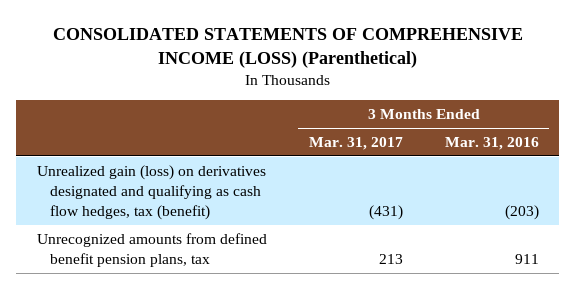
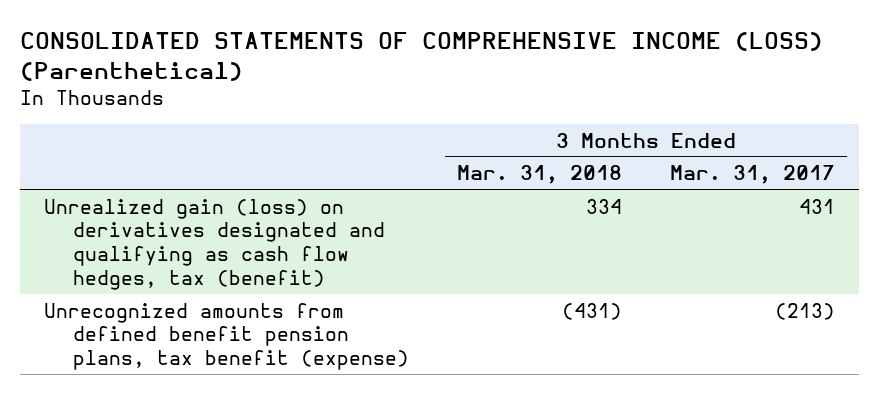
- | 3 Months Ended Mar. 31, 2017 | 3 Months Ended Mar. 31, 2016
+ | 3 Months Ended Mar. 31, 2018 | 3 Months Ended Mar. 31, 2017
- Unrealized gain (loss) on derivatives designated and qualifying as cash flow hedges, tax (benefit) | (431) | (203)
- Unrecognized amounts from defined benefit pension plans, tax | 213 | 911
+ Unrealized gain (loss) on derivatives designated and qualifying as cash flow hedges, tax (benefit) | 334 | 431
+ Unrecognized amounts from defined benefit pension plans, tax benefit (expense) | (431) | (213)

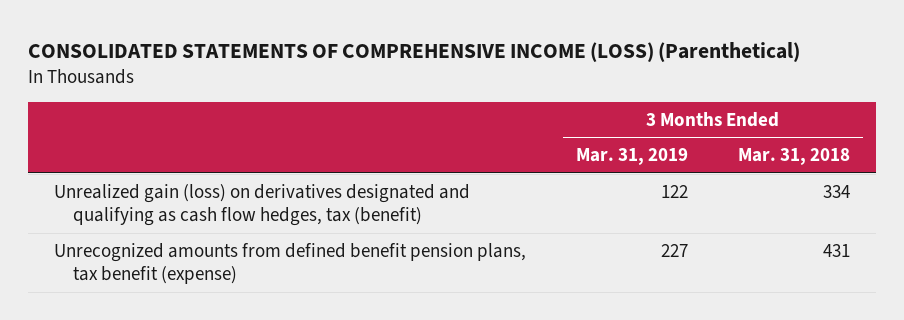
- | 3 Months Ended Mar. 31, 2018 | 3 Months Ended Mar. 31, 2017
+ | 3 Months Ended Mar. 31, 2019 | 3 Months Ended Mar. 31, 2018
- Unrecognized amounts from defined benefit pension plans, tax benefit (expense) | (431) | (213)
+ Unrecognized amounts from defined benefit pension plans, tax benefit (expense) | 227 | 431

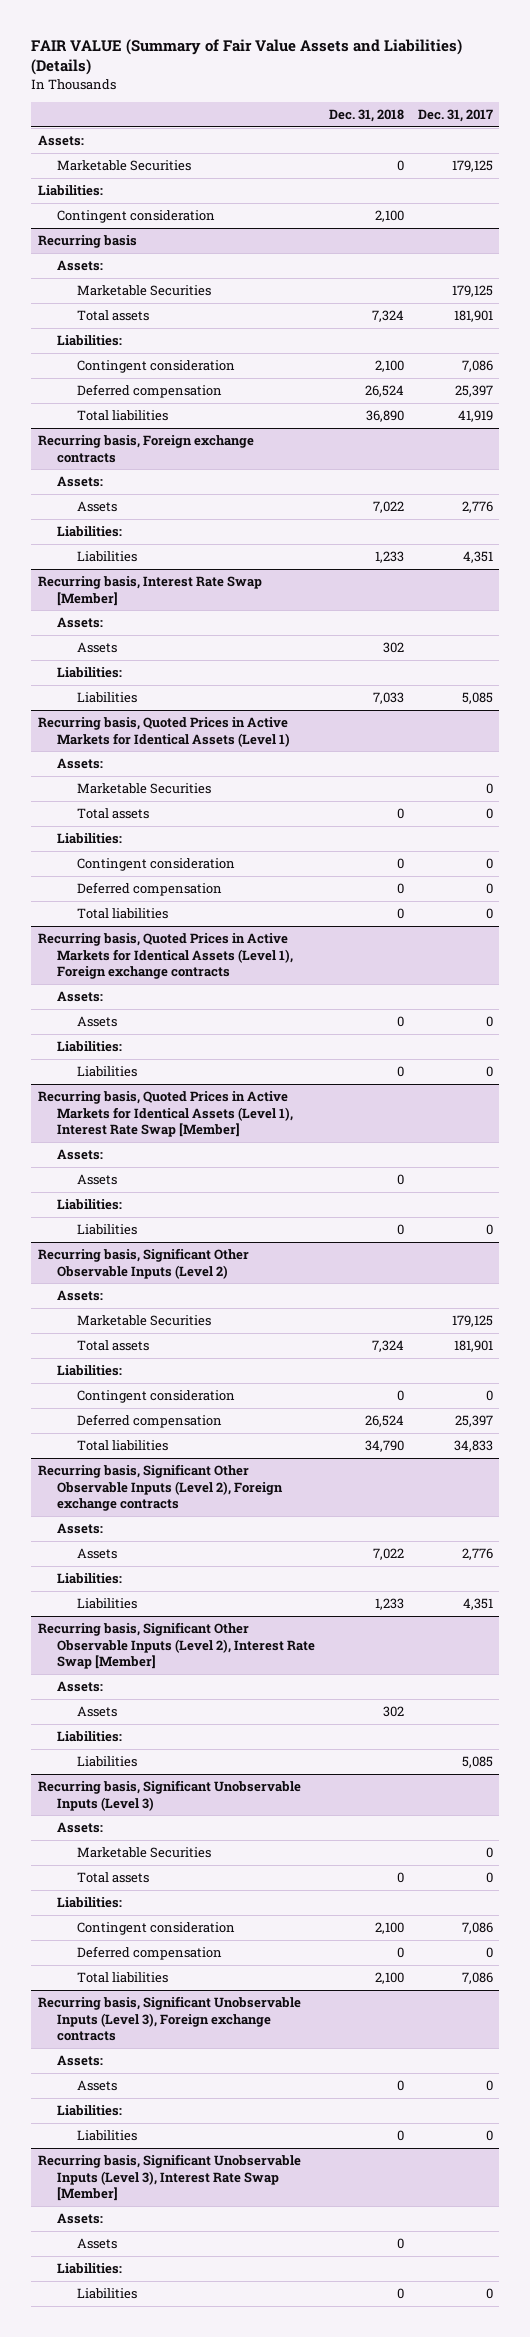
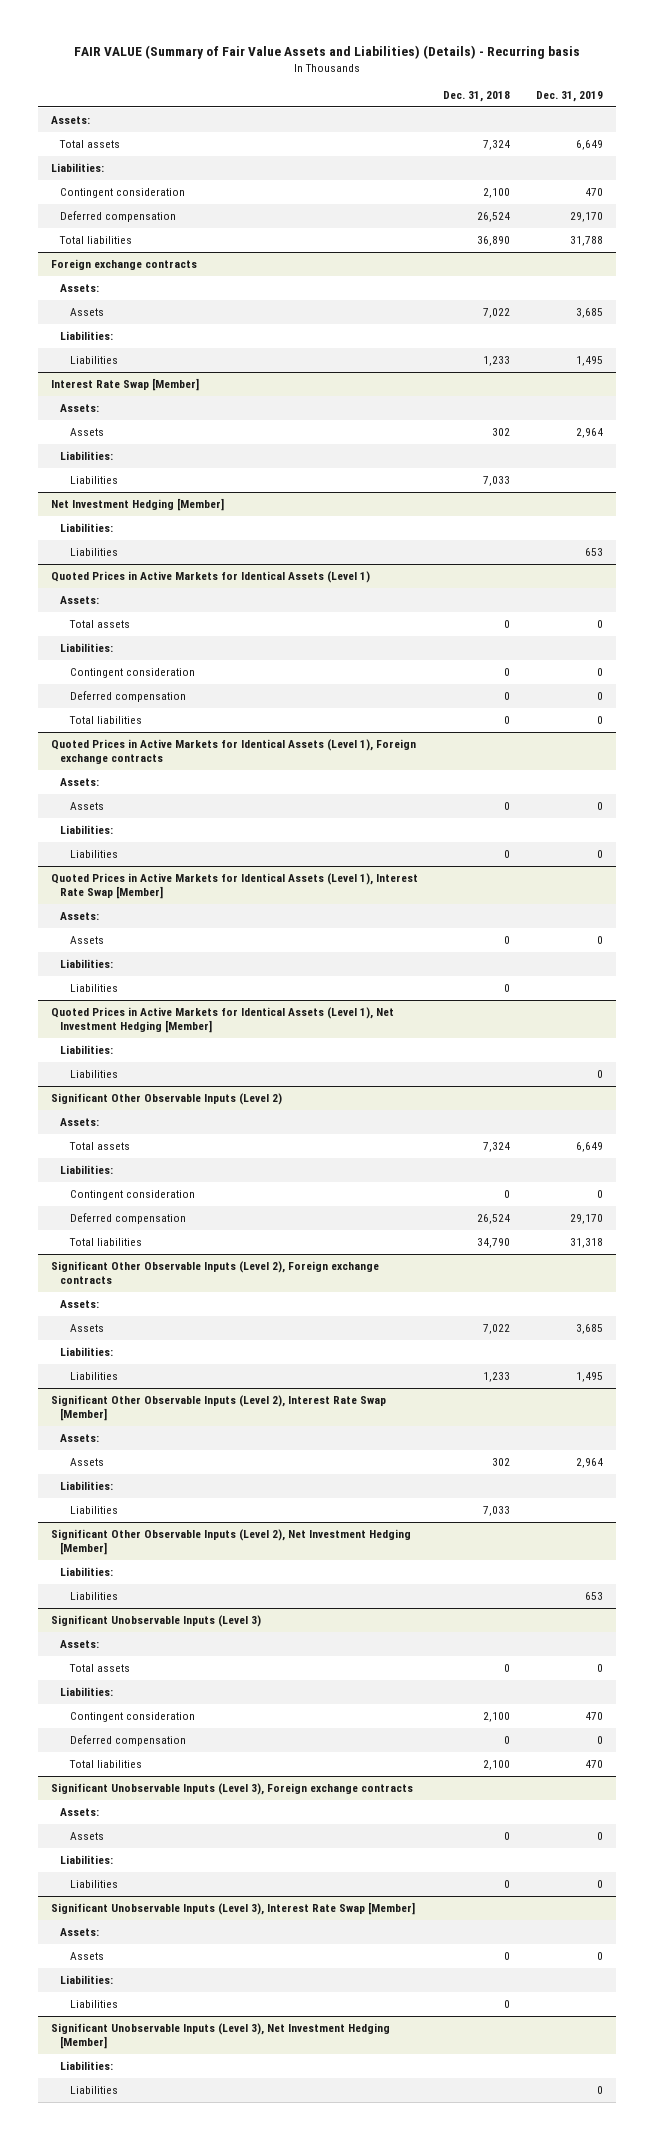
- FAIR VALUE (Summary of Fair Value Assets and Liabilities) (Details)
+ FAIR VALUE (Summary of Fair Value Assets and Liabilities) (Details) - Recurring basis
- | Dec. 31, 2018 | Dec. 31, 2017
+ | Dec. 31, 2018 | Dec. 31, 2019
- Marketable Securities | 0 | 179,125
- Liabilities:
- Contingent consideration | 2,100 |
- Recurring basis
- Assets:
- Marketable Securities | | 179,125
- Recurring basis, Foreign exchange contracts
+ Foreign exchange contracts
- Recurring basis, Interest Rate Swap [Member]
+ Interest Rate Swap [Member]
- Recurring basis, Quoted Prices in Active Markets for Identical Assets (Level 1)
+ Net Investment Hedging [Member]
+ Liabilities:
+ Liabilities | | 653
+ Quoted Prices in Active Markets for Identical Assets (Level 1)
- Marketable Securities | | 0
- Recurring basis, Quoted Prices in Active Markets for Identical Assets (Level 1), Foreign exchange contracts
+ Quoted Prices in Active Markets for Identical Assets (Level 1), Foreign exchange contracts
- Recurring basis, Quoted Prices in Active Markets for Identical Assets (Level 1), Interest Rate Swap [Member]
+ Quoted Prices in Active Markets for Identical Assets (Level 1), Interest Rate Swap [Member]
- Recurring basis, Significant Other Observable Inputs (Level 2)
+ Quoted Prices in Active Markets for Identical Assets (Level 1), Net Investment Hedging [Member]
+ Liabilities:
+ Liabilities | | 0
+ Significant Other Observable Inputs (Level 2)
- Marketable Securities | | 179,125
- Recurring basis, Significant Other Observable Inputs (Level 2), Foreign exchange contracts
+ Significant Other Observable Inputs (Level 2), Foreign exchange contracts
- Recurring basis, Significant Other Observable Inputs (Level 2), Interest Rate Swap [Member]
+ Significant Other Observable Inputs (Level 2), Interest Rate Swap [Member]
+ Liabilities | 7,033 |
+ Significant Other Observable Inputs (Level 2), Net Investment Hedging [Member]
+ Liabilities:
- Recurring basis, Significant Unobservable Inputs (Level 3)
+ Significant Unobservable Inputs (Level 3)
- Marketable Securities | | 0
- Recurring basis, Significant Unobservable Inputs (Level 3), Foreign exchange contracts
+ Significant Unobservable Inputs (Level 3), Foreign exchange contracts
- Recurring basis, Significant Unobservable Inputs (Level 3), Interest Rate Swap [Member]
+ Significant Unobservable Inputs (Level 3), Interest Rate Swap [Member]
+ Significant Unobservable Inputs (Level 3), Net Investment Hedging [Member]
+ Liabilities:
+ Liabilities | | 0

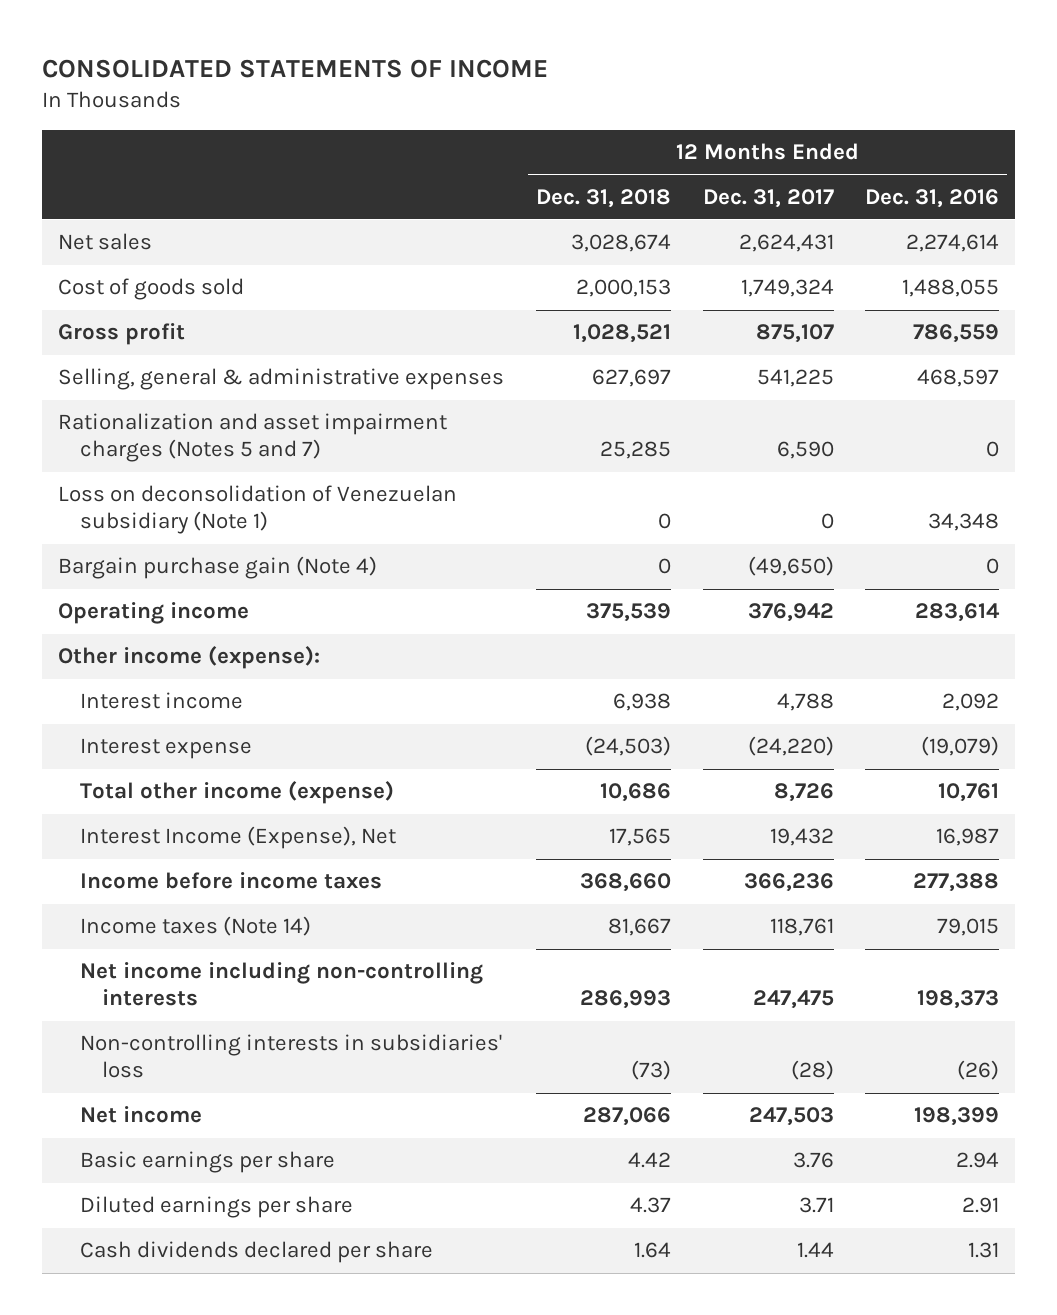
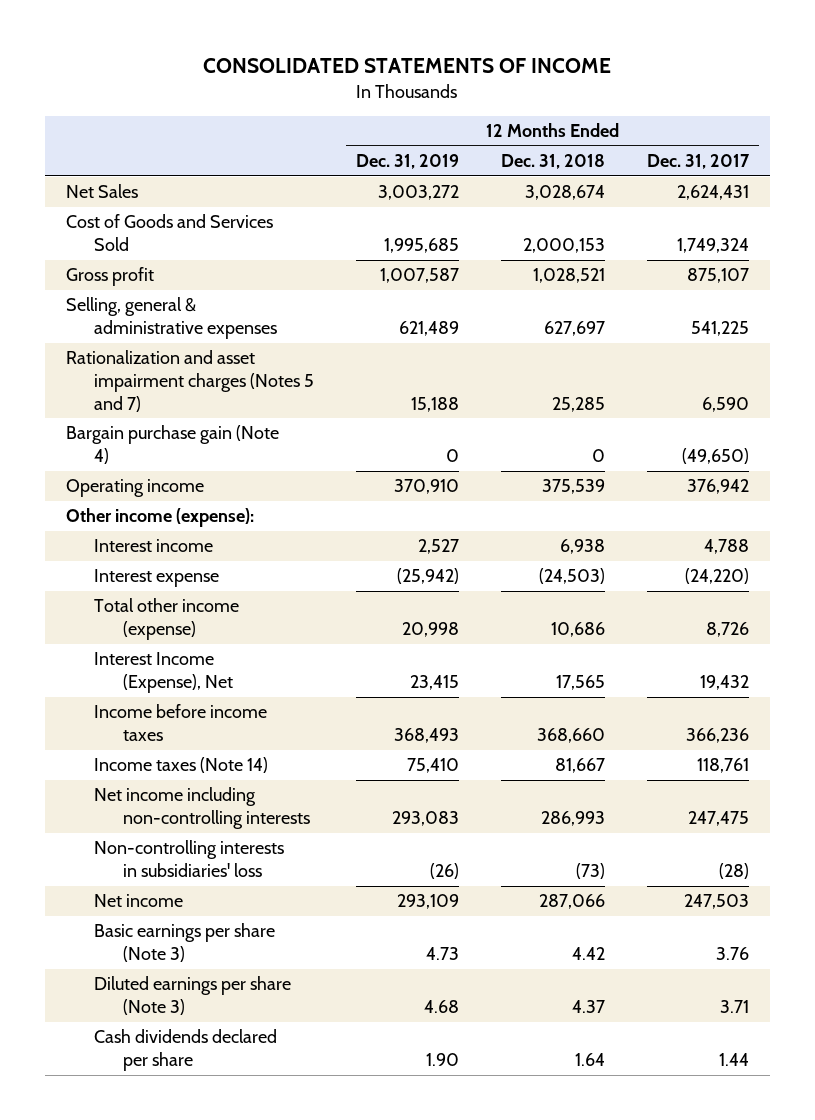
- | 12 Months Ended Dec. 31, 2018 | 12 Months Ended Dec. 31, 2017 | 12 Months Ended Dec. 31, 2016
+ | 12 Months Ended Dec. 31, 2019 | 12 Months Ended Dec. 31, 2018 | 12 Months Ended Dec. 31, 2017
- Net sales | 3,028,674 | 2,624,431 | 2,274,614
- Cost of goods sold | 2,000,153 | 1,749,324 | 1,488,055
+ Net Sales | 3,003,272 | 3,028,674 | 2,624,431
+ Cost of Goods and Services Sold | 1,995,685 | 2,000,153 | 1,749,324
- Loss on deconsolidation of Venezuelan subsidiary (Note 1) | 0 | 0 | 34,348
- Basic earnings per share | 4.42 | 3.76 | 2.94
- Diluted earnings per share | 4.37 | 3.71 | 2.91
+ Basic earnings per share (Note 3) | 4.73 | 4.42 | 3.76
+ Diluted earnings per share (Note 3) | 4.68 | 4.37 | 3.71

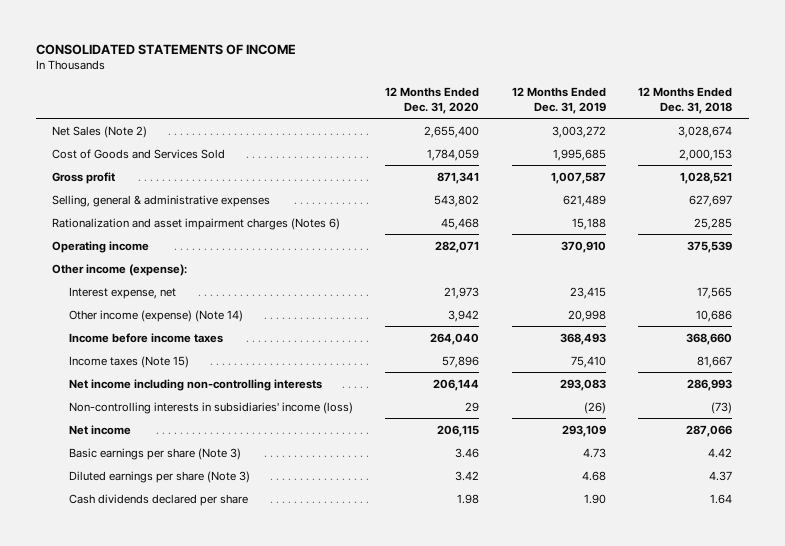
- | 12 Months Ended Dec. 31, 2019 | 12 Months Ended Dec. 31, 2018 | 12 Months Ended Dec. 31, 2017
+ | 12 Months Ended Dec. 31, 2020 | 12 Months Ended Dec. 31, 2019 | 12 Months Ended Dec. 31, 2018
- Net Sales | 3,003,272 | 3,028,674 | 2,624,431
+ Net Sales (Note 2) | 2,655,400 | 3,003,272 | 3,028,674
- Rationalization and asset impairment charges (Notes 5 and 7) | 15,188 | 25,285 | 6,590
- Bargain purchase gain (Note 4) | 0 | 0 | (49,650)
+ Rationalization and asset impairment charges (Notes 6) | 45,468 | 15,188 | 25,285
- Interest income | 2,527 | 6,938 | 4,788
- Interest expense | (25,942) | (24,503) | (24,220)
- Total other income (expense) | 20,998 | 10,686 | 8,726
- Interest Income (Expense), Net | 23,415 | 17,565 | 19,432
+ Interest expense, net | 21,973 | 23,415 | 17,565
+ Other income (expense) (Note 14) | 3,942 | 20,998 | 10,686
- Income taxes (Note 14) | 75,410 | 81,667 | 118,761
+ Income taxes (Note 15) | 57,896 | 75,410 | 81,667
- Non-controlling interests in subsidiaries' loss | (26) | (73) | (28)
+ Non-controlling interests in subsidiaries' income (loss) | 29 | (26) | (73)

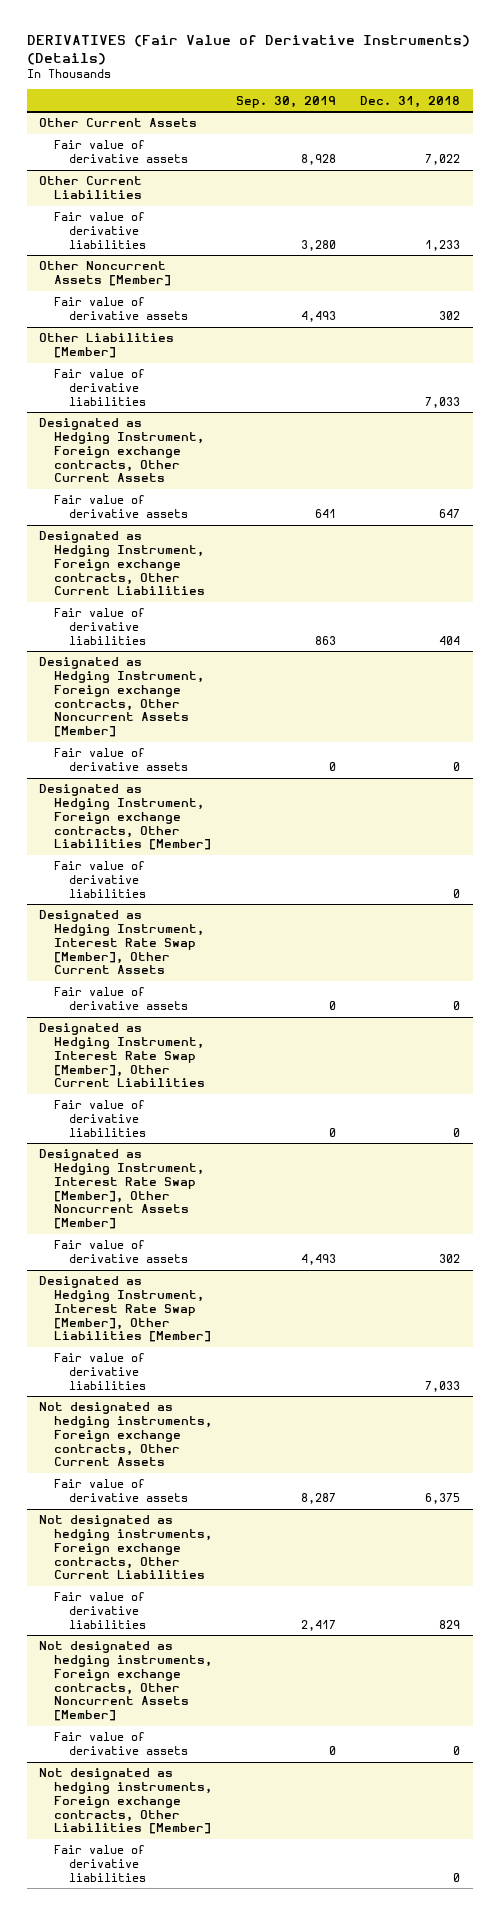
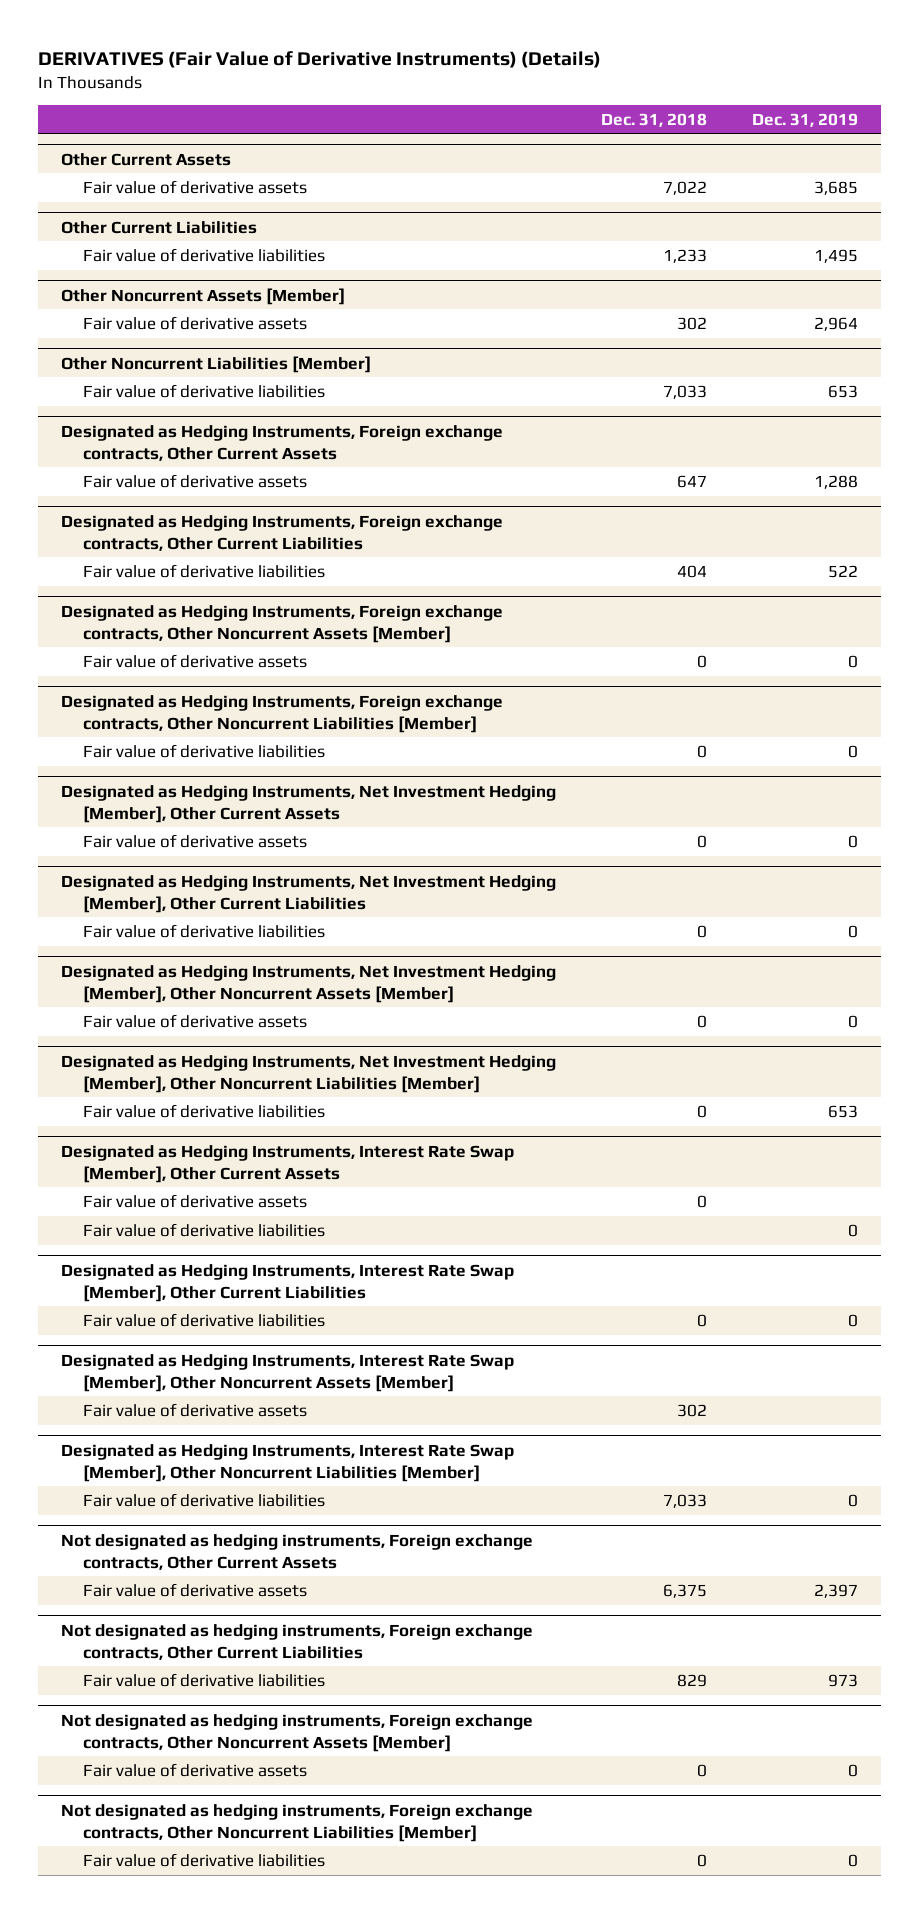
- | Sep. 30, 2019 | Dec. 31, 2018
+ | Dec. 31, 2018 | Dec. 31, 2019
- Other Liabilities [Member]
+ Other Noncurrent Liabilities [Member]
- Designated as Hedging Instrument, Foreign exchange contracts, Other Current Assets
+ Designated as Hedging Instruments, Foreign exchange contracts, Other Current Assets
- Designated as Hedging Instrument, Foreign exchange contracts, Other Current Liabilities
+ Designated as Hedging Instruments, Foreign exchange contracts, Other Current Liabilities
- Designated as Hedging Instrument, Foreign exchange contracts, Other Noncurrent Assets [Member]
+ Designated as Hedging Instruments, Foreign exchange contracts, Other Noncurrent Assets [Member]
- Designated as Hedging Instrument, Foreign exchange contracts, Other Liabilities [Member]
+ Designated as Hedging Instruments, Foreign exchange contracts, Other Noncurrent Liabilities [Member]
- Designated as Hedging Instrument, Interest Rate Swap [Member], Other Current Assets
+ Designated as Hedging Instruments, Net Investment Hedging [Member], Other Current Assets
- Designated as Hedging Instrument, Interest Rate Swap [Member], Other Current Liabilities
+ Designated as Hedging Instruments, Net Investment Hedging [Member], Other Current Liabilities
- Designated as Hedging Instrument, Interest Rate Swap [Member], Other Noncurrent Assets [Member]
+ Designated as Hedging Instruments, Net Investment Hedging [Member], Other Noncurrent Assets [Member]
+ Fair value of derivative assets | 0 | 0
+ Designated as Hedging Instruments, Net Investment Hedging [Member], Other Noncurrent Liabilities [Member]
+ Fair value of derivative liabilities | 0 | 653
+ Designated as Hedging Instruments, Interest Rate Swap [Member], Other Current Assets
+ Fair value of derivative assets | 0 |
+ Fair value of derivative liabilities | | 0
+ Designated as Hedging Instruments, Interest Rate Swap [Member], Other Current Liabilities
+ Fair value of derivative liabilities | 0 | 0
+ Designated as Hedging Instruments, Interest Rate Swap [Member], Other Noncurrent Assets [Member]
- Designated as Hedging Instrument, Interest Rate Swap [Member], Other Liabilities [Member]
+ Designated as Hedging Instruments, Interest Rate Swap [Member], Other Noncurrent Liabilities [Member]
- Not designated as hedging instruments, Foreign exchange contracts, Other Liabilities [Member]
+ Not designated as hedging instruments, Foreign exchange contracts, Other Noncurrent Liabilities [Member]

